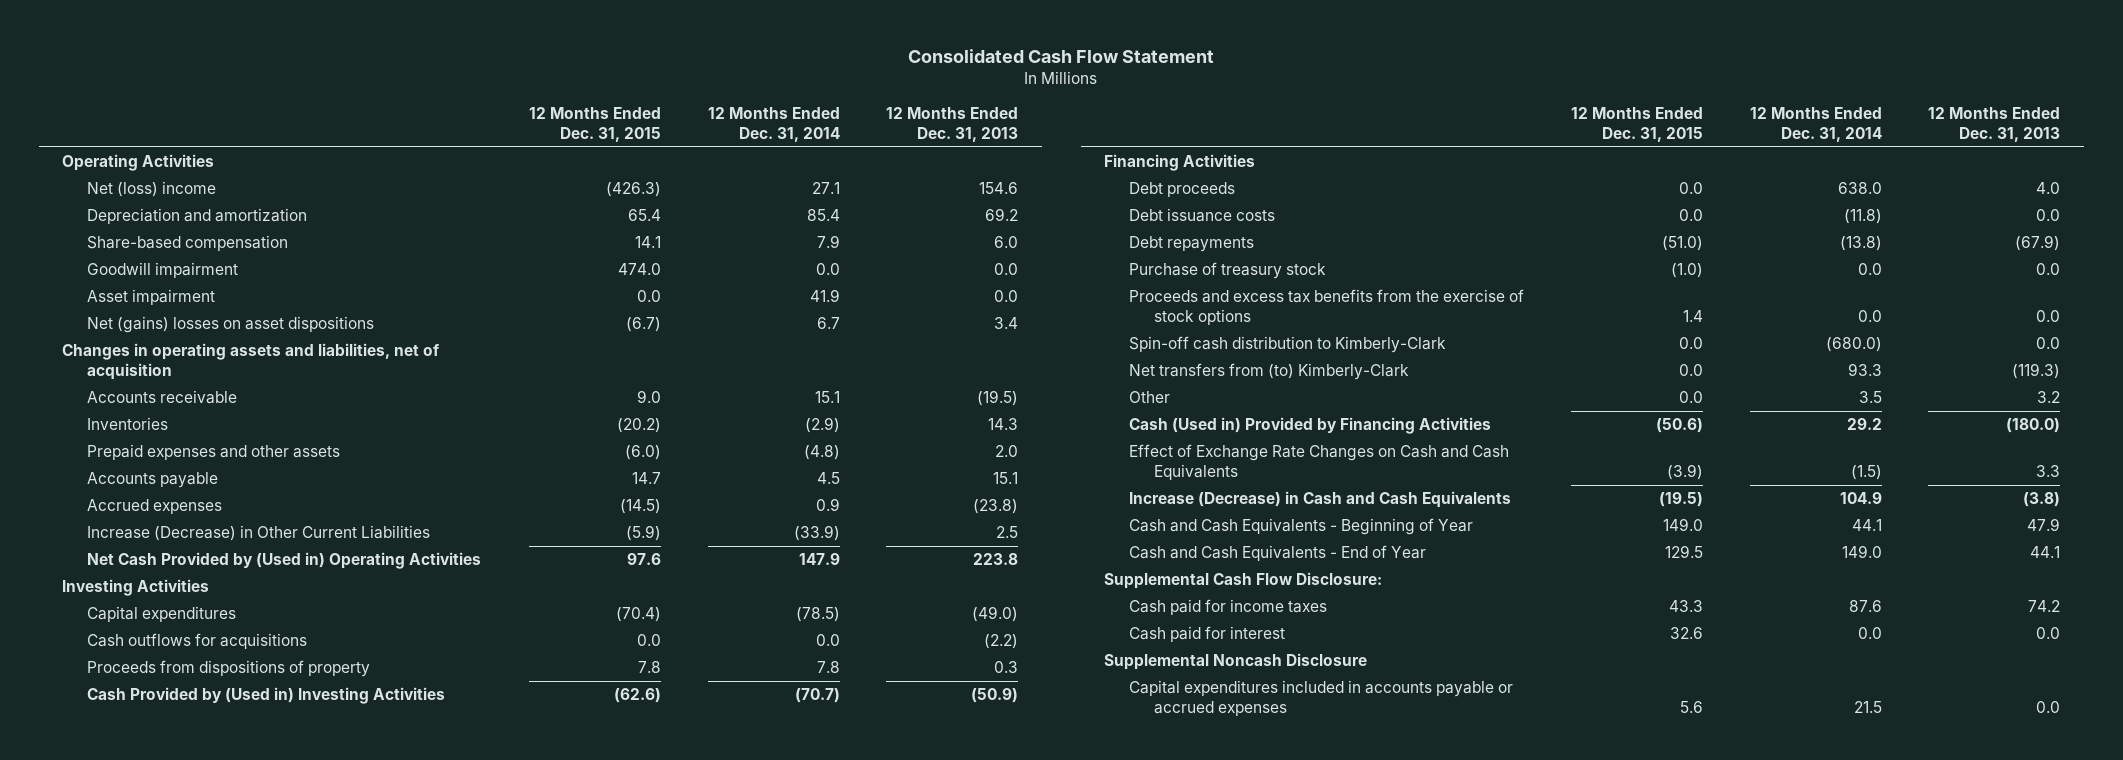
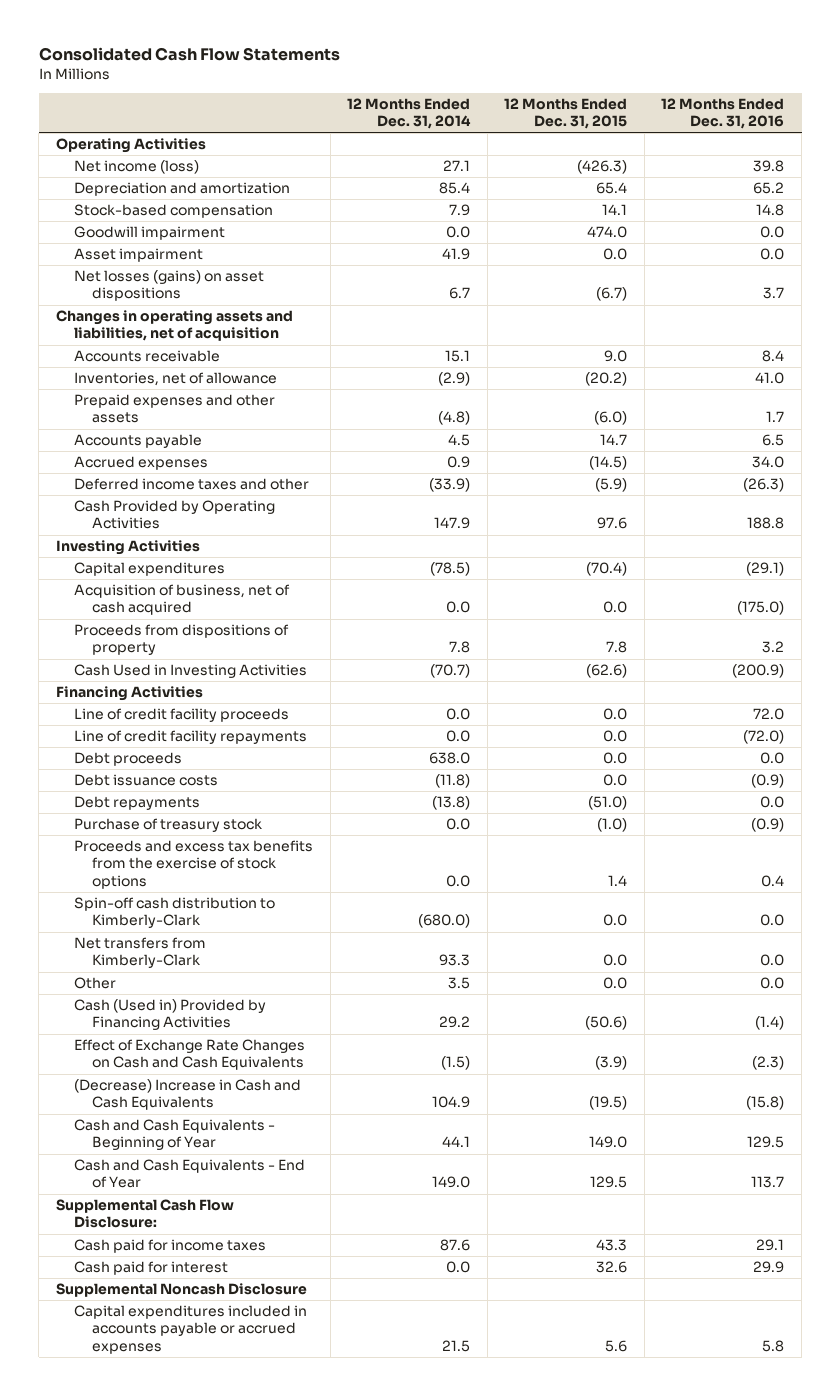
- Consolidated Cash Flow Statement
+ Consolidated Cash Flow Statements
- | 12 Months Ended Dec. 31, 2015 | 12 Months Ended Dec. 31, 2014 | 12 Months Ended Dec. 31, 2013
+ | 12 Months Ended Dec. 31, 2014 | 12 Months Ended Dec. 31, 2015 | 12 Months Ended Dec. 31, 2016
- Net (loss) income | (426.3) | 27.1 | 154.6
+ Net income (loss) | 27.1 | (426.3) | 39.8
- Share-based compensation | 14.1 | 7.9 | 6.0
+ Stock-based compensation | 7.9 | 14.1 | 14.8
- Net (gains) losses on asset dispositions | (6.7) | 6.7 | 3.4
+ Net losses (gains) on asset dispositions | 6.7 | (6.7) | 3.7
- Inventories | (20.2) | (2.9) | 14.3
+ Inventories, net of allowance | (2.9) | (20.2) | 41.0
- Increase (Decrease) in Other Current Liabilities | (5.9) | (33.9) | 2.5
- Net Cash Provided by (Used in) Operating Activities | 97.6 | 147.9 | 223.8
+ Deferred income taxes and other | (33.9) | (5.9) | (26.3)
+ Cash Provided by Operating Activities | 147.9 | 97.6 | 188.8
- Cash outflows for acquisitions | 0.0 | 0.0 | (2.2)
+ Acquisition of business, net of cash acquired | 0.0 | 0.0 | (175.0)
- Cash Provided by (Used in) Investing Activities | (62.6) | (70.7) | (50.9)
+ Cash Used in Investing Activities | (70.7) | (62.6) | (200.9)
+ Line of credit facility proceeds | 0.0 | 0.0 | 72.0
+ Line of credit facility repayments | 0.0 | 0.0 | (72.0)
- Net transfers from (to) Kimberly-Clark | 0.0 | 93.3 | (119.3)
+ Net transfers from Kimberly-Clark | 93.3 | 0.0 | 0.0
- Increase (Decrease) in Cash and Cash Equivalents | (19.5) | 104.9 | (3.8)
+ (Decrease) Increase in Cash and Cash Equivalents | 104.9 | (19.5) | (15.8)

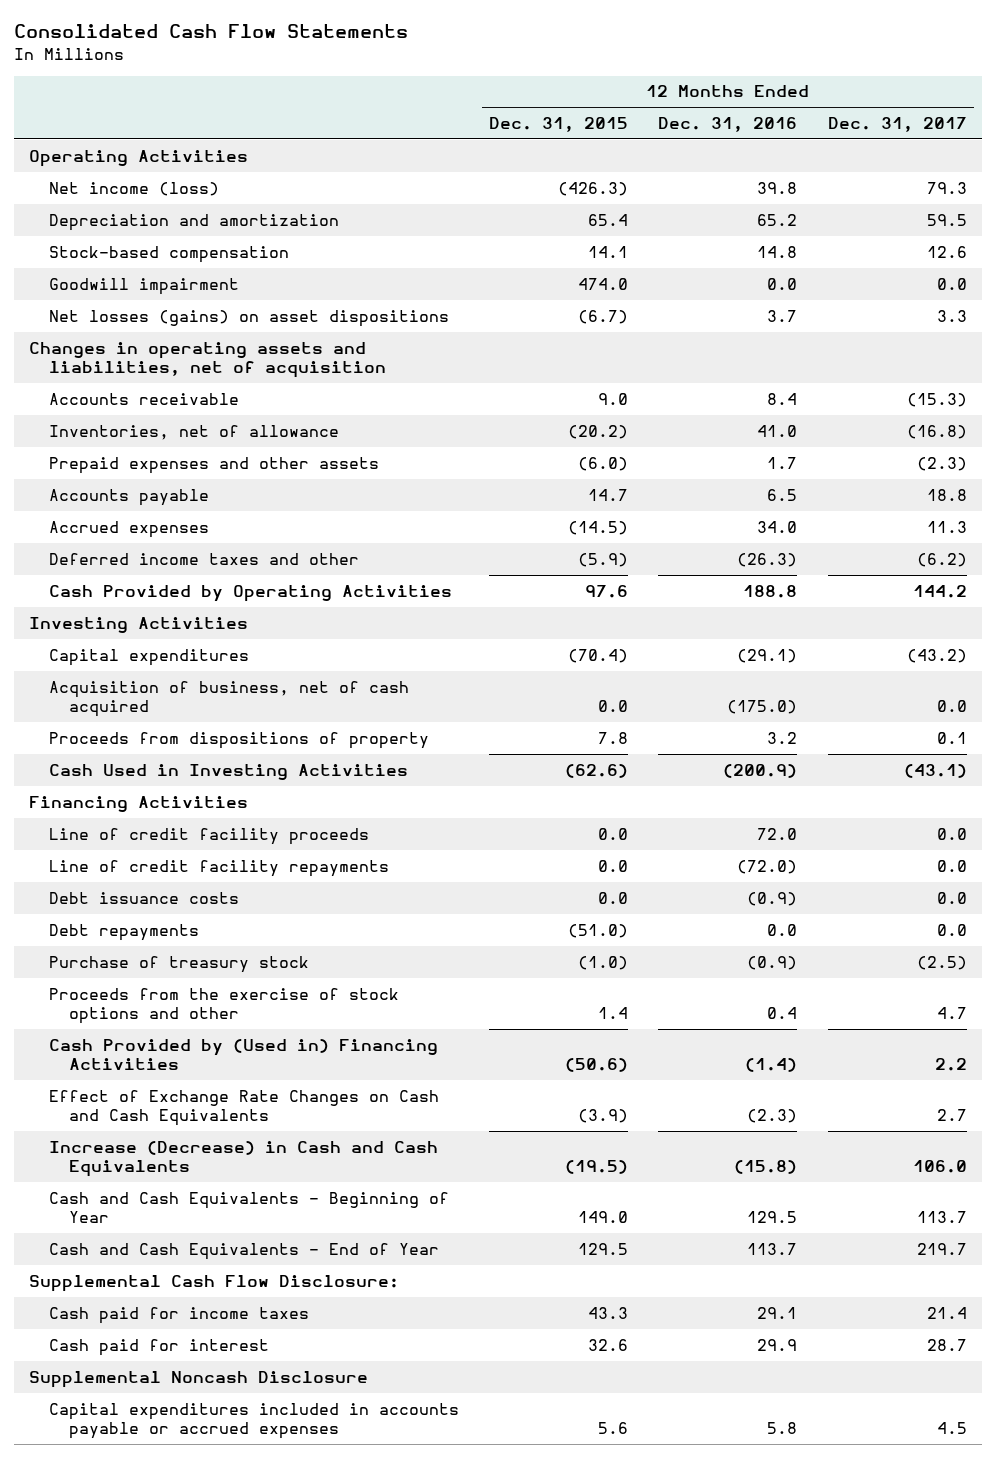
- | 12 Months Ended Dec. 31, 2014 | 12 Months Ended Dec. 31, 2015 | 12 Months Ended Dec. 31, 2016
+ | 12 Months Ended Dec. 31, 2015 | 12 Months Ended Dec. 31, 2016 | 12 Months Ended Dec. 31, 2017
- Asset impairment | 41.9 | 0.0 | 0.0
- Debt proceeds | 638.0 | 0.0 | 0.0
- Proceeds and excess tax benefits from the exercise of stock options | 0.0 | 1.4 | 0.4
- Spin-off cash distribution to Kimberly-Clark | (680.0) | 0.0 | 0.0
- Net transfers from Kimberly-Clark | 93.3 | 0.0 | 0.0
- Other | 3.5 | 0.0 | 0.0
- Cash (Used in) Provided by Financing Activities | 29.2 | (50.6) | (1.4)
+ Proceeds from the exercise of stock options and other | 1.4 | 0.4 | 4.7
+ Cash Provided by (Used in) Financing Activities | (50.6) | (1.4) | 2.2
- (Decrease) Increase in Cash and Cash Equivalents | 104.9 | (19.5) | (15.8)
+ Increase (Decrease) in Cash and Cash Equivalents | (19.5) | (15.8) | 106.0

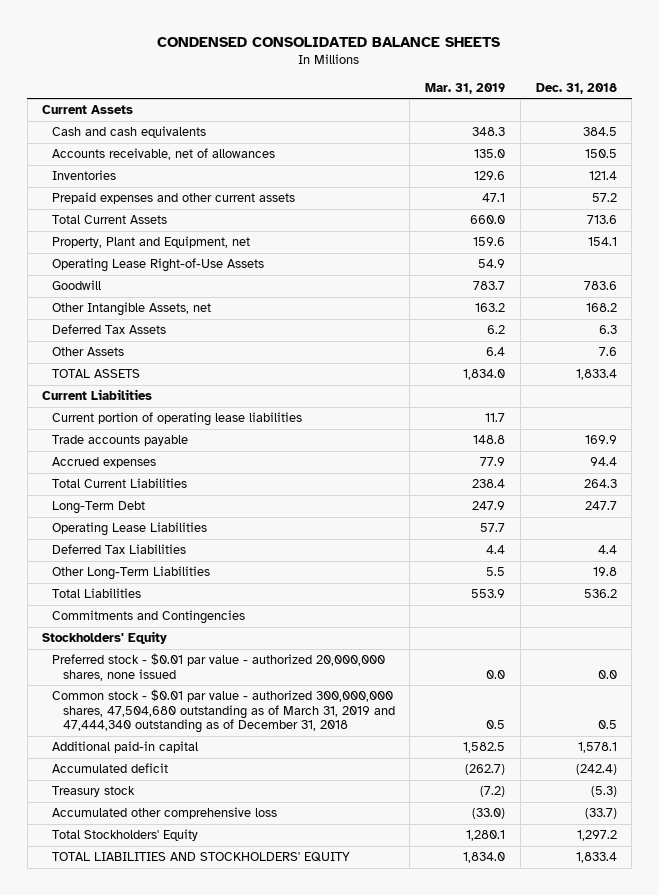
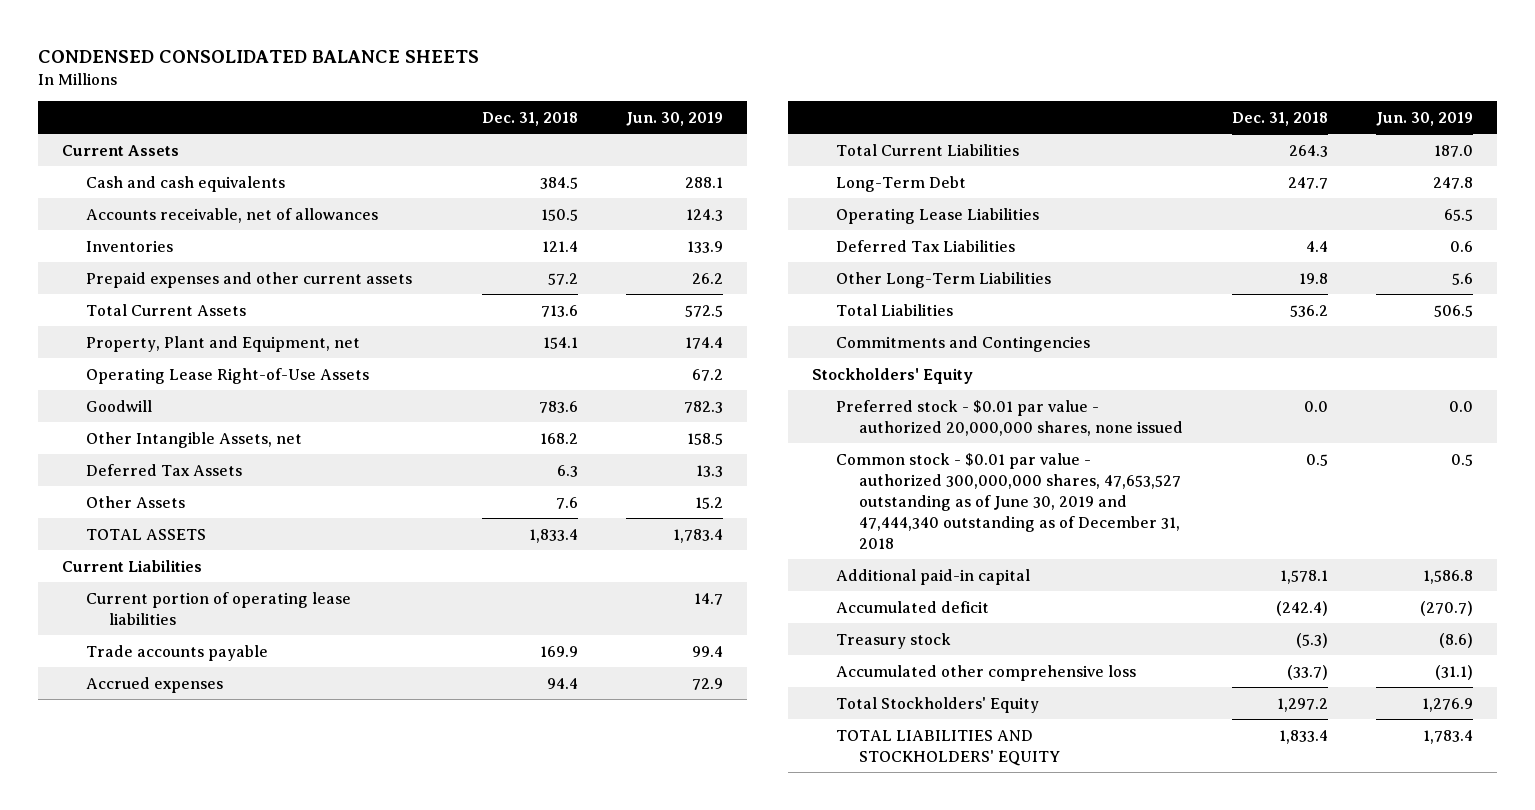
- | Mar. 31, 2019 | Dec. 31, 2018
+ | Dec. 31, 2018 | Jun. 30, 2019
- Common stock - $0.01 par value - authorized 300,000,000 shares, 47,504,680 outstanding as of March 31, 2019 and 47,444,340 outstanding as of December 31, 2018 | 0.5 | 0.5
+ Common stock - $0.01 par value - authorized 300,000,000 shares, 47,653,527 outstanding as of June 30, 2019 and 47,444,340 outstanding as of December 31, 2018 | 0.5 | 0.5

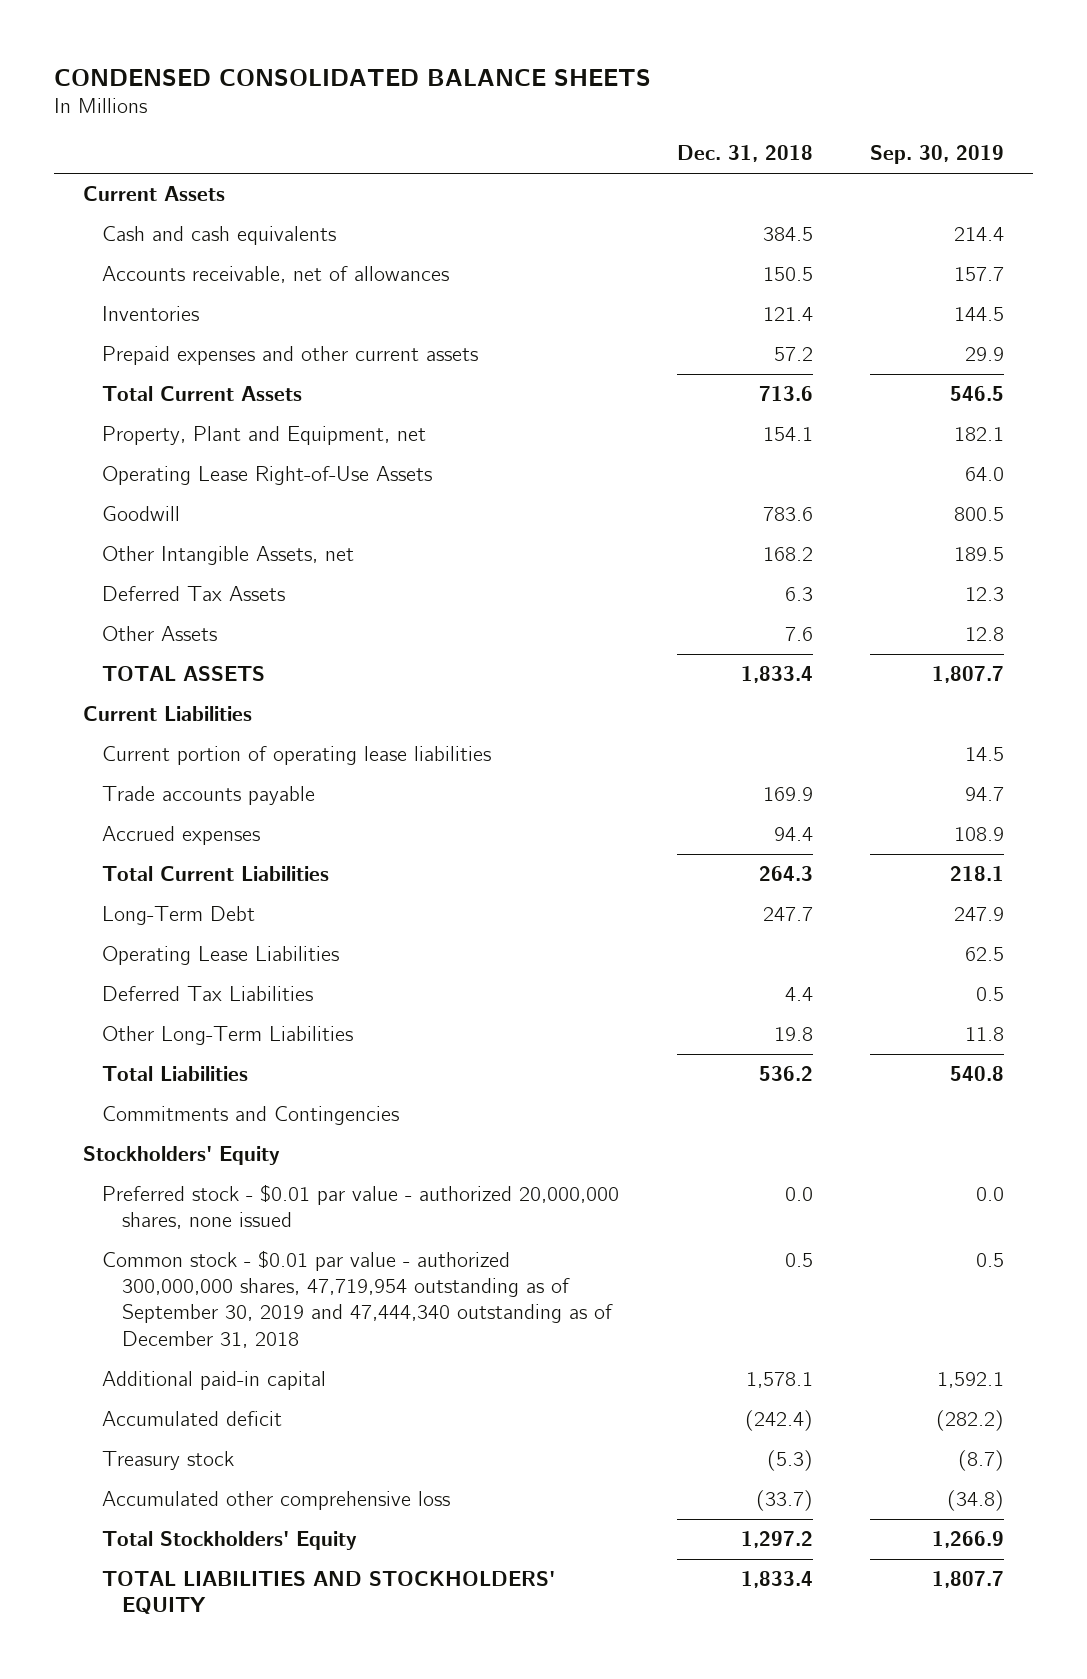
- | Dec. 31, 2018 | Jun. 30, 2019
+ | Dec. 31, 2018 | Sep. 30, 2019
- Common stock - $0.01 par value - authorized 300,000,000 shares, 47,653,527 outstanding as of June 30, 2019 and 47,444,340 outstanding as of December 31, 2018 | 0.5 | 0.5
+ Common stock - $0.01 par value - authorized 300,000,000 shares, 47,719,954 outstanding as of September 30, 2019 and 47,444,340 outstanding as of December 31, 2018 | 0.5 | 0.5

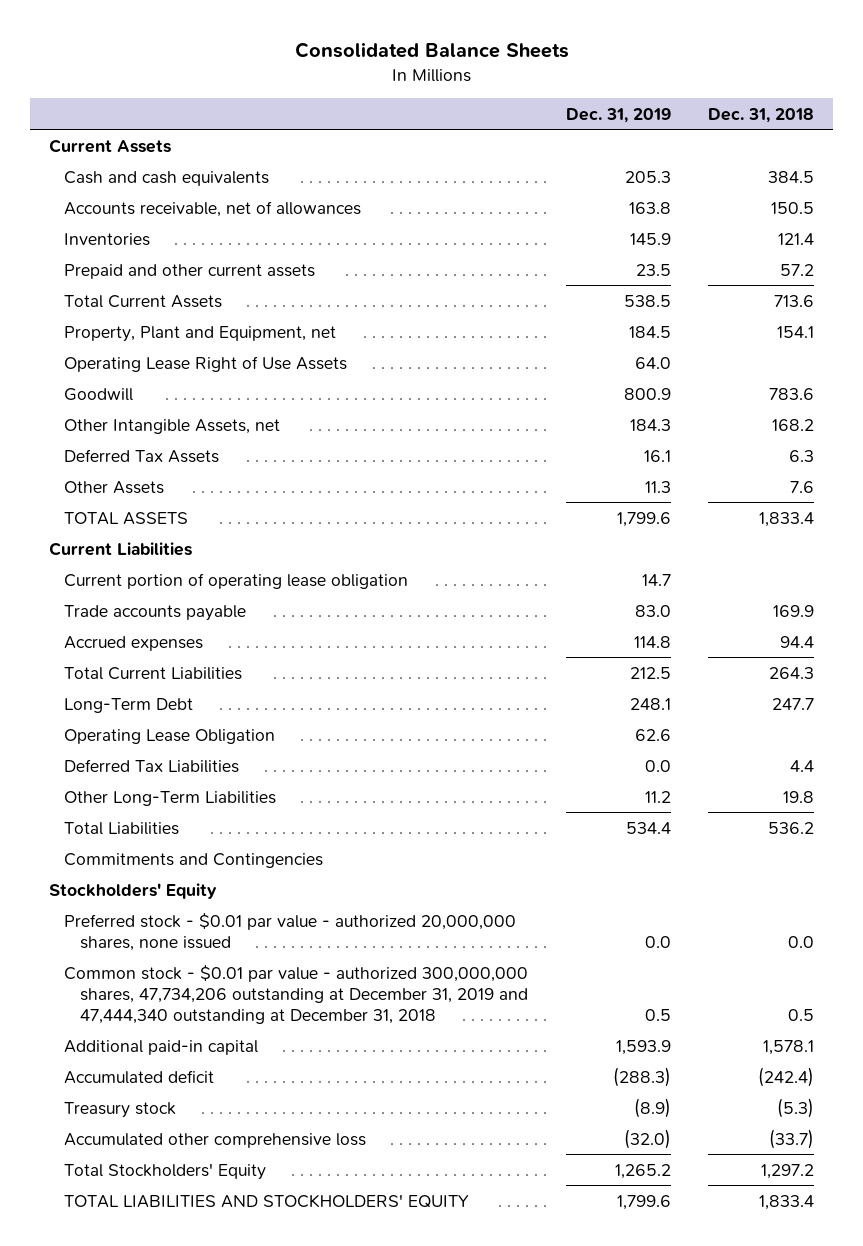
- CONDENSED CONSOLIDATED BALANCE SHEETS
+ Consolidated Balance Sheets
- | Dec. 31, 2018 | Sep. 30, 2019
+ | Dec. 31, 2019 | Dec. 31, 2018
- Prepaid expenses and other current assets | 57.2 | 29.9
+ Prepaid and other current assets | 23.5 | 57.2
- Operating Lease Right-of-Use Assets | | 64.0
+ Operating Lease Right of Use Assets | 64.0 |
- Current portion of operating lease liabilities | | 14.5
+ Current portion of operating lease obligation | 14.7 |
- Operating Lease Liabilities | | 62.5
+ Operating Lease Obligation | 62.6 |
- Common stock - $0.01 par value - authorized 300,000,000 shares, 47,719,954 outstanding as of September 30, 2019 and 47,444,340 outstanding as of December 31, 2018 | 0.5 | 0.5
+ Common stock - $0.01 par value - authorized 300,000,000 shares, 47,734,206 outstanding at December 31, 2019 and 47,444,340 outstanding at December 31, 2018 | 0.5 | 0.5

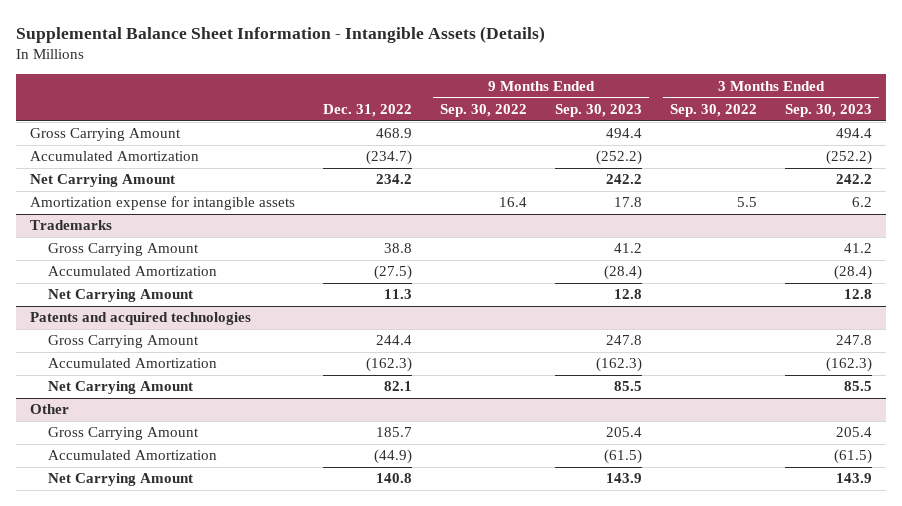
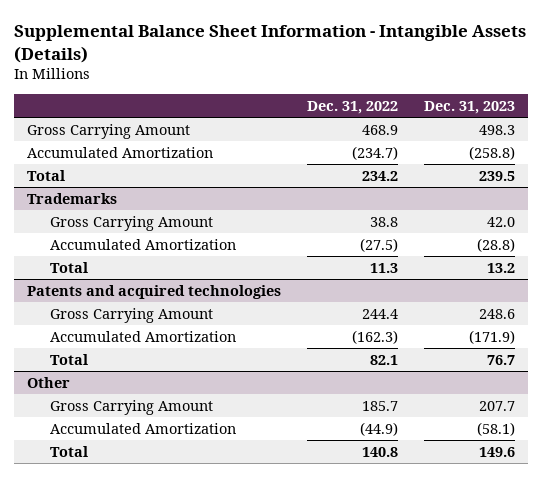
- | Dec. 31, 2022 | 9 Months Ended Sep. 30, 2022 | 9 Months Ended Sep. 30, 2023 | 3 Months Ended Sep. 30, 2022 | 3 Months Ended Sep. 30, 2023
+ | Dec. 31, 2022 | Dec. 31, 2023
- Net Carrying Amount | 234.2 | | 242.2 | | 242.2
- Amortization expense for intangible assets | | 16.4 | 17.8 | 5.5 | 6.2
+ Total | 234.2 | 239.5
@ Trademarks
- Net Carrying Amount | 11.3 | | 12.8 | | 12.8
+ Total | 11.3 | 13.2
@ Patents and acquired technologies
- Net Carrying Amount | 82.1 | | 85.5 | | 85.5
+ Total | 82.1 | 76.7
@ Other
- Net Carrying Amount | 140.8 | | 143.9 | | 143.9
+ Total | 140.8 | 149.6

